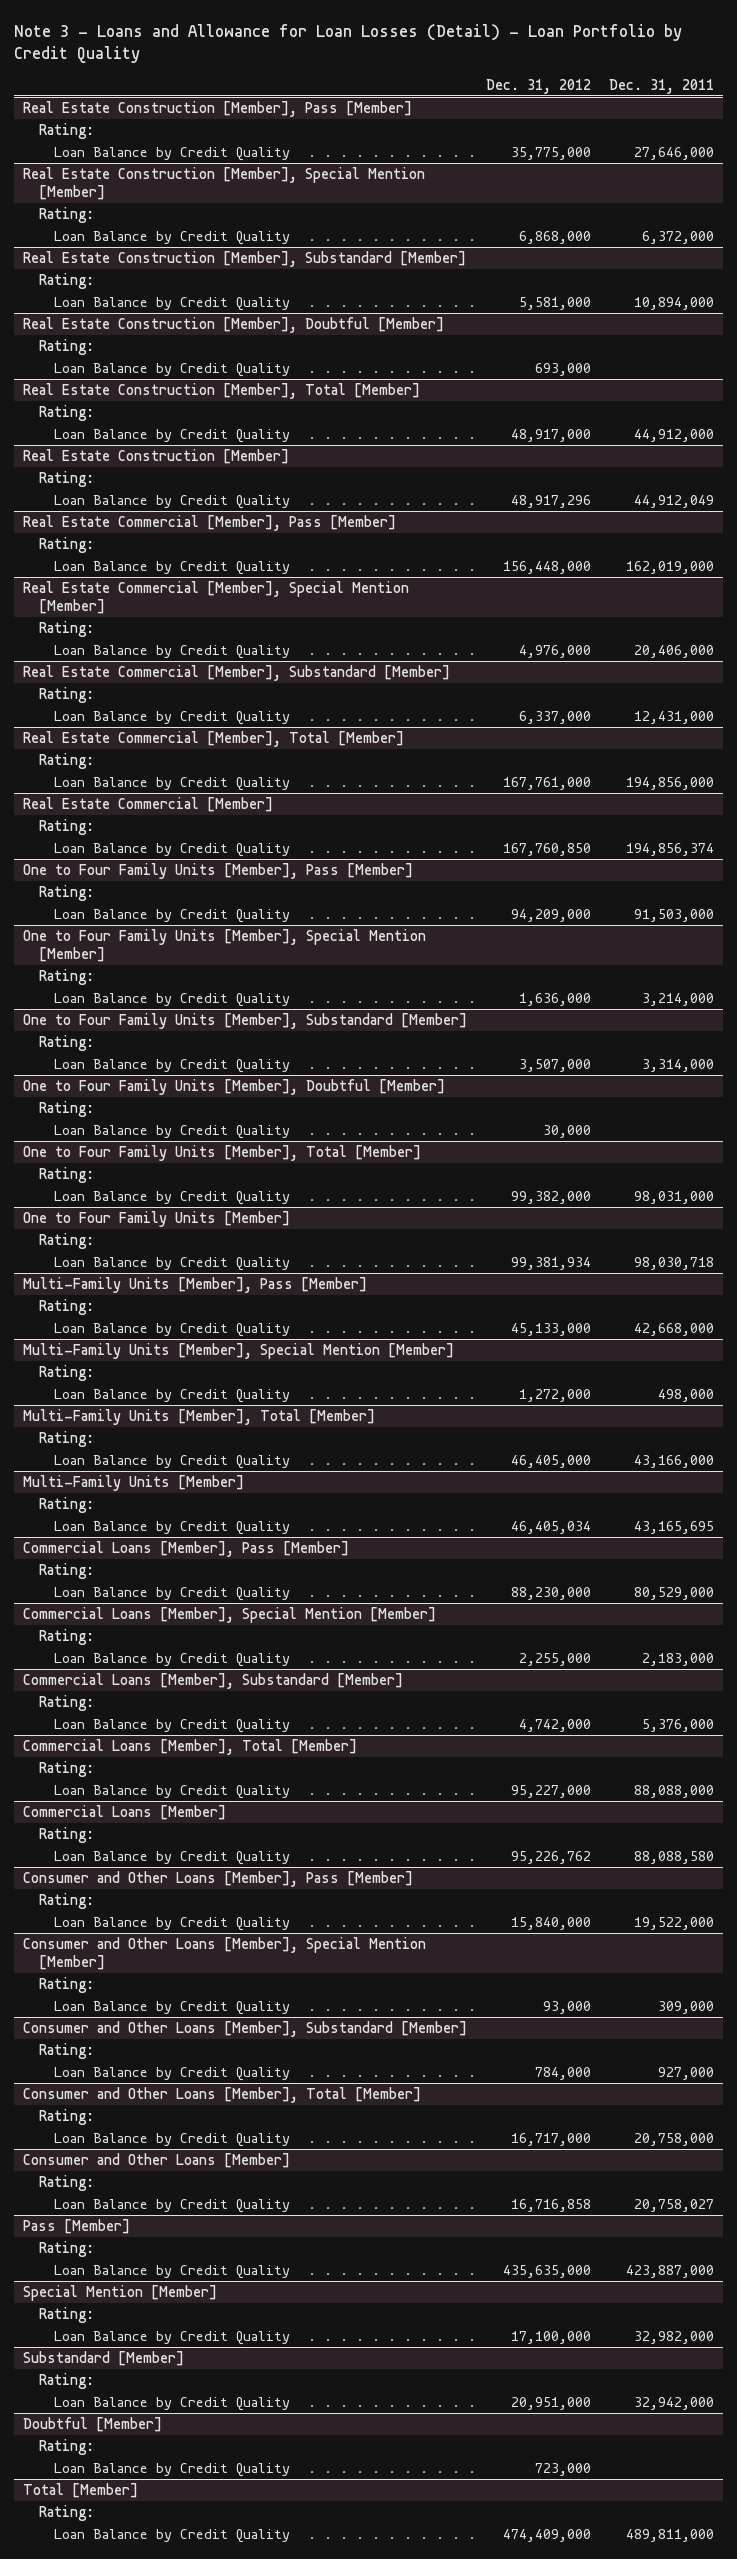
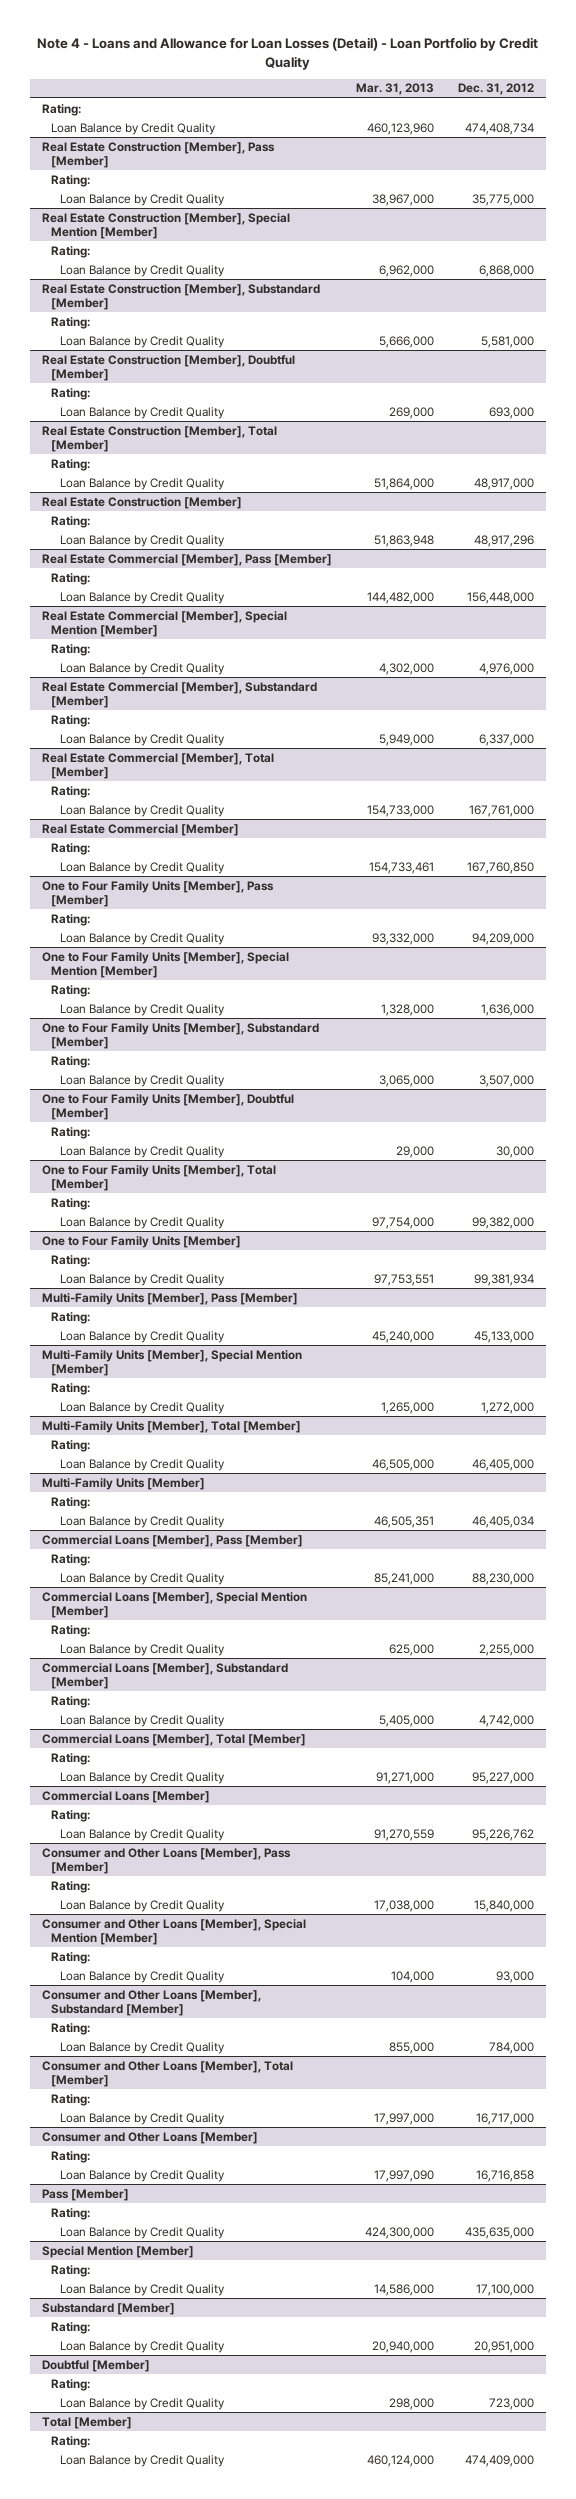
- Note 3 - Loans and Allowance for Loan Losses (Detail) - Loan Portfolio by Credit Quality
+ Note 4 - Loans and Allowance for Loan Losses (Detail) - Loan Portfolio by Credit Quality
- | Dec. 31, 2012 | Dec. 31, 2011
+ | Mar. 31, 2013 | Dec. 31, 2012
+ Rating:
+ Loan Balance by Credit Quality | 460,123,960 | 474,408,734

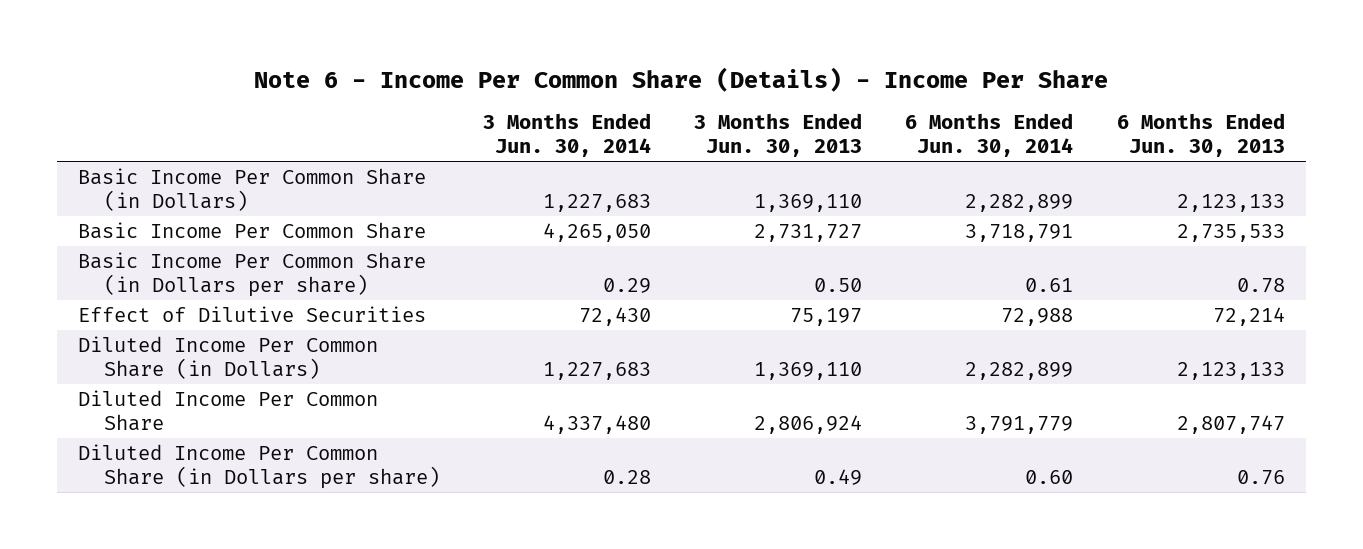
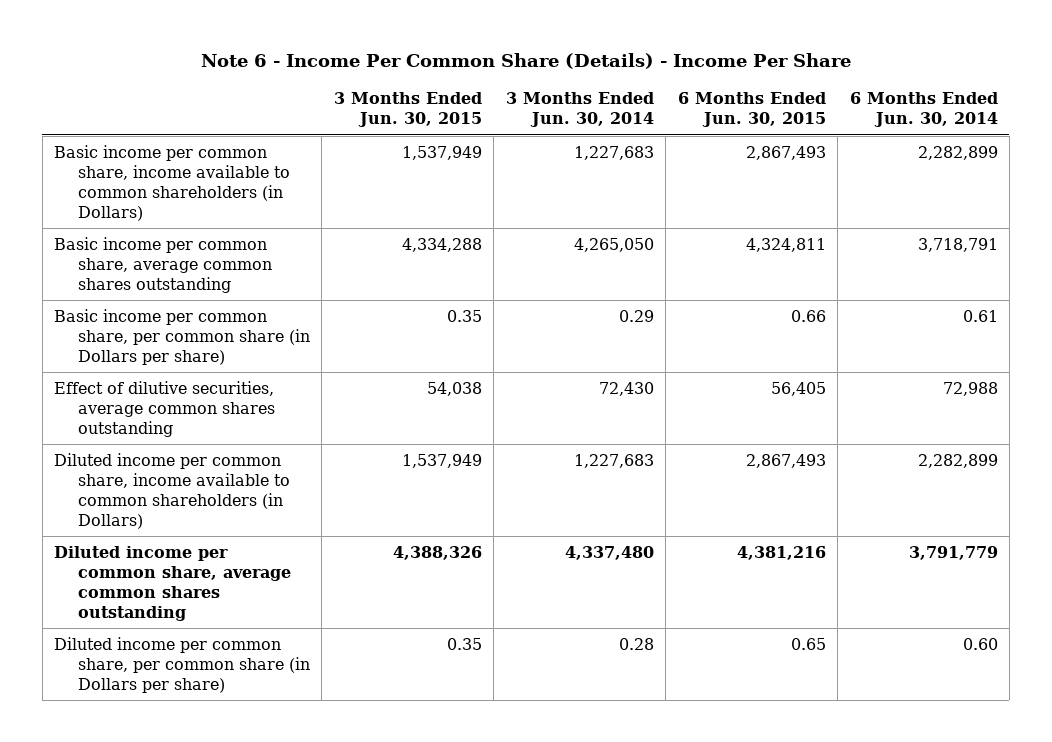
- | 3 Months Ended Jun. 30, 2014 | 3 Months Ended Jun. 30, 2013 | 6 Months Ended Jun. 30, 2014 | 6 Months Ended Jun. 30, 2013
+ | 3 Months Ended Jun. 30, 2015 | 3 Months Ended Jun. 30, 2014 | 6 Months Ended Jun. 30, 2015 | 6 Months Ended Jun. 30, 2014
- Basic Income Per Common Share (in Dollars) | 1,227,683 | 1,369,110 | 2,282,899 | 2,123,133
- Basic Income Per Common Share | 4,265,050 | 2,731,727 | 3,718,791 | 2,735,533
- Basic Income Per Common Share (in Dollars per share) | 0.29 | 0.50 | 0.61 | 0.78
- Effect of Dilutive Securities | 72,430 | 75,197 | 72,988 | 72,214
- Diluted Income Per Common Share (in Dollars) | 1,227,683 | 1,369,110 | 2,282,899 | 2,123,133
- Diluted Income Per Common Share | 4,337,480 | 2,806,924 | 3,791,779 | 2,807,747
- Diluted Income Per Common Share (in Dollars per share) | 0.28 | 0.49 | 0.60 | 0.76
+ Basic income per common share, income available to common shareholders (in Dollars) | 1,537,949 | 1,227,683 | 2,867,493 | 2,282,899
+ Basic income per common share, average common shares outstanding | 4,334,288 | 4,265,050 | 4,324,811 | 3,718,791
+ Basic income per common share, per common share (in Dollars per share) | 0.35 | 0.29 | 0.66 | 0.61
+ Effect of dilutive securities, average common shares outstanding | 54,038 | 72,430 | 56,405 | 72,988
+ Diluted income per common share, income available to common shareholders (in Dollars) | 1,537,949 | 1,227,683 | 2,867,493 | 2,282,899
+ Diluted income per common share, average common shares outstanding | 4,388,326 | 4,337,480 | 4,381,216 | 3,791,779
+ Diluted income per common share, per common share (in Dollars per share) | 0.35 | 0.28 | 0.65 | 0.60

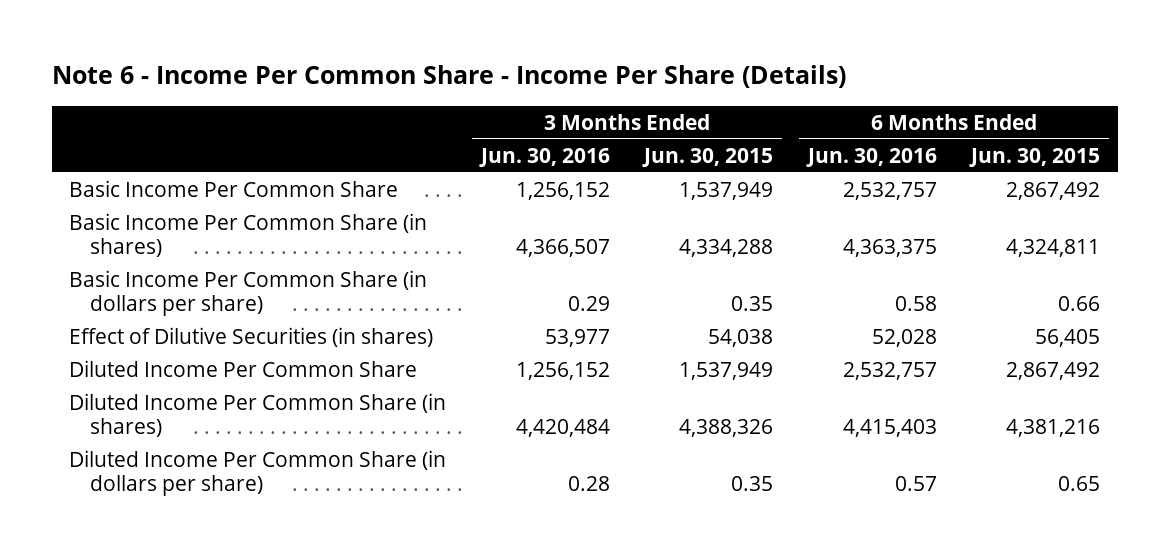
- Note 6 - Income Per Common Share (Details) - Income Per Share
+ Note 6 - Income Per Common Share - Income Per Share (Details)
- | 3 Months Ended Jun. 30, 2015 | 3 Months Ended Jun. 30, 2014 | 6 Months Ended Jun. 30, 2015 | 6 Months Ended Jun. 30, 2014
+ | 3 Months Ended Jun. 30, 2016 | 3 Months Ended Jun. 30, 2015 | 6 Months Ended Jun. 30, 2016 | 6 Months Ended Jun. 30, 2015
- Basic income per common share, income available to common shareholders (in Dollars) | 1,537,949 | 1,227,683 | 2,867,493 | 2,282,899
- Basic income per common share, average common shares outstanding | 4,334,288 | 4,265,050 | 4,324,811 | 3,718,791
- Basic income per common share, per common share (in Dollars per share) | 0.35 | 0.29 | 0.66 | 0.61
- Effect of dilutive securities, average common shares outstanding | 54,038 | 72,430 | 56,405 | 72,988
- Diluted income per common share, income available to common shareholders (in Dollars) | 1,537,949 | 1,227,683 | 2,867,493 | 2,282,899
- Diluted income per common share, average common shares outstanding | 4,388,326 | 4,337,480 | 4,381,216 | 3,791,779
- Diluted income per common share, per common share (in Dollars per share) | 0.35 | 0.28 | 0.65 | 0.60
+ Basic Income Per Common Share | 1,256,152 | 1,537,949 | 2,532,757 | 2,867,492
+ Basic Income Per Common Share (in shares) | 4,366,507 | 4,334,288 | 4,363,375 | 4,324,811
+ Basic Income Per Common Share (in dollars per share) | 0.29 | 0.35 | 0.58 | 0.66
+ Effect of Dilutive Securities (in shares) | 53,977 | 54,038 | 52,028 | 56,405
+ Diluted Income Per Common Share | 1,256,152 | 1,537,949 | 2,532,757 | 2,867,492
+ Diluted Income Per Common Share (in shares) | 4,420,484 | 4,388,326 | 4,415,403 | 4,381,216
+ Diluted Income Per Common Share (in dollars per share) | 0.28 | 0.35 | 0.57 | 0.65

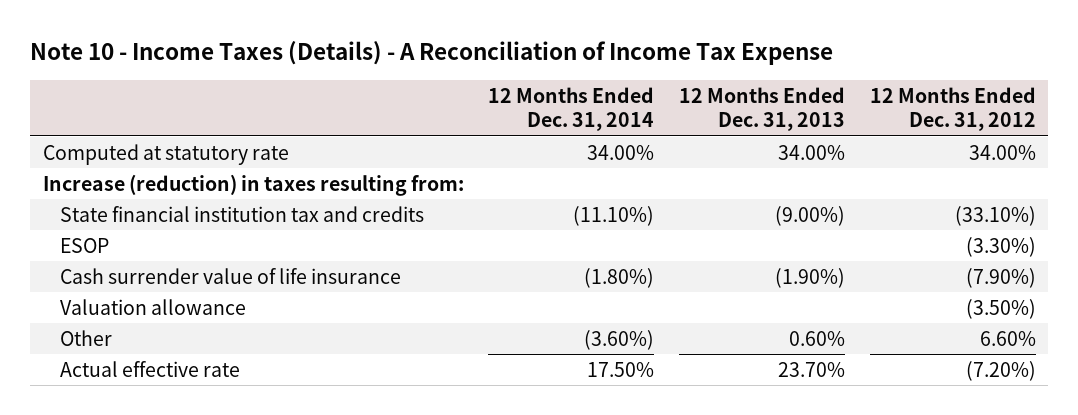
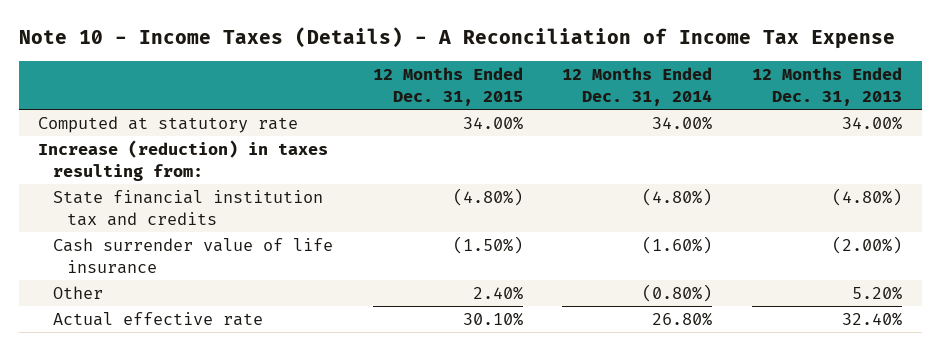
- | 12 Months Ended Dec. 31, 2014 | 12 Months Ended Dec. 31, 2013 | 12 Months Ended Dec. 31, 2012
+ | 12 Months Ended Dec. 31, 2015 | 12 Months Ended Dec. 31, 2014 | 12 Months Ended Dec. 31, 2013
- State financial institution tax and credits | (11.10%) | (9.00%) | (33.10%)
- ESOP | | | (3.30%)
- Cash surrender value of life insurance | (1.80%) | (1.90%) | (7.90%)
- Valuation allowance | | | (3.50%)
- Other | (3.60%) | 0.60% | 6.60%
- Actual effective rate | 17.50% | 23.70% | (7.20%)
+ State financial institution tax and credits | (4.80%) | (4.80%) | (4.80%)
+ Cash surrender value of life insurance | (1.50%) | (1.60%) | (2.00%)
+ Other | 2.40% | (0.80%) | 5.20%
+ Actual effective rate | 30.10% | 26.80% | 32.40%

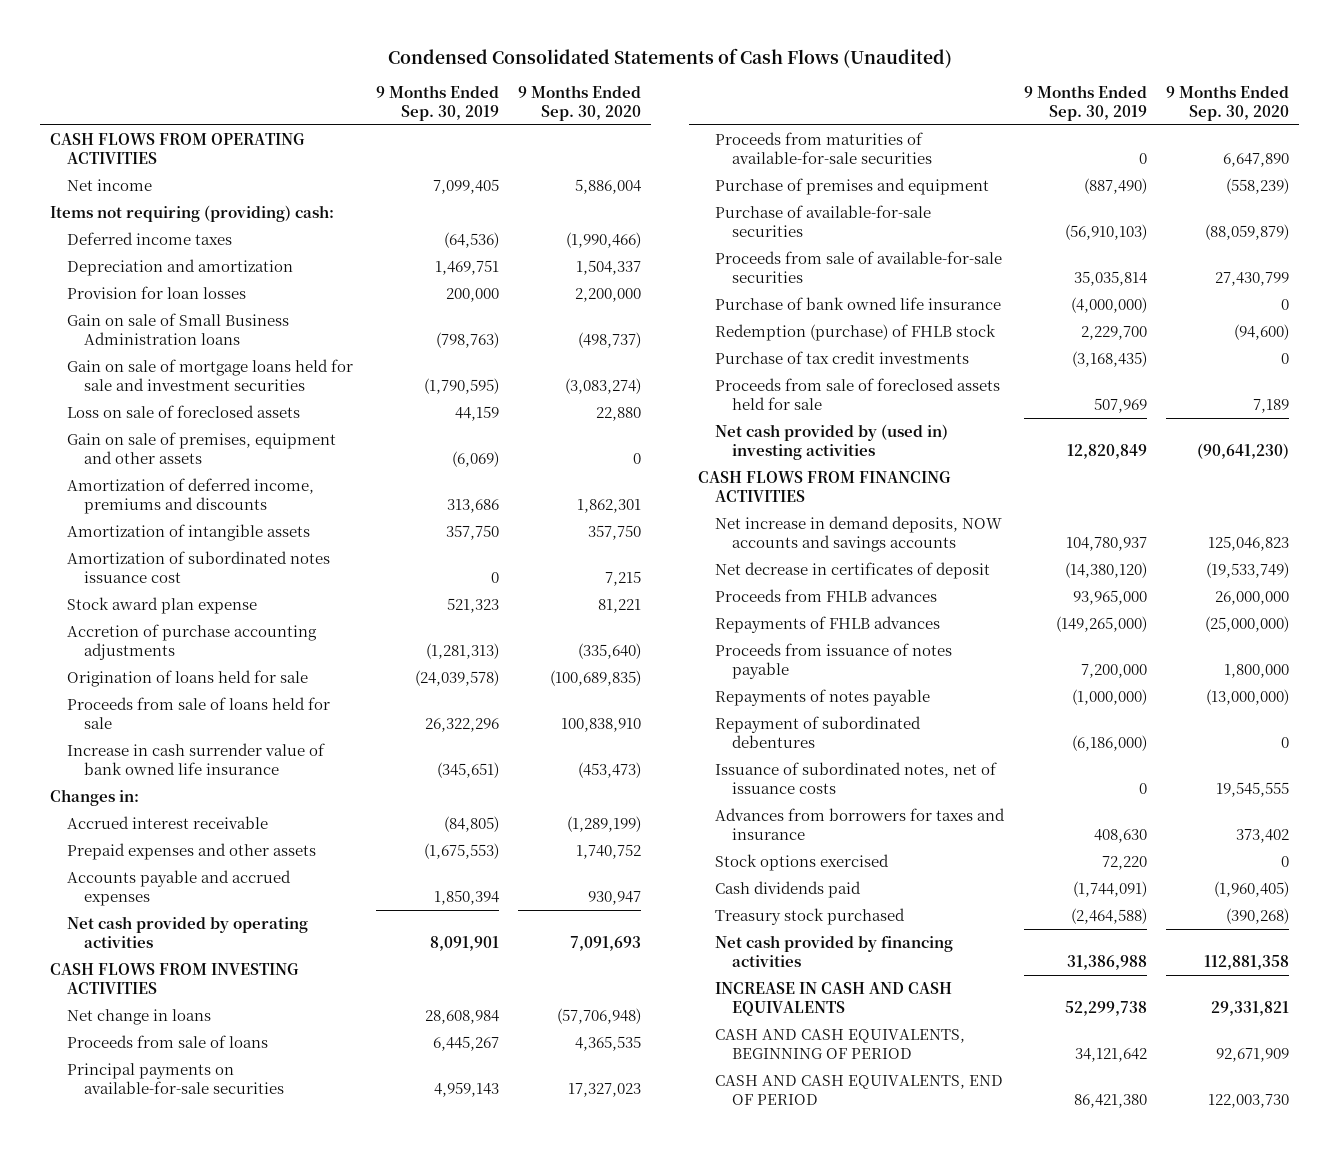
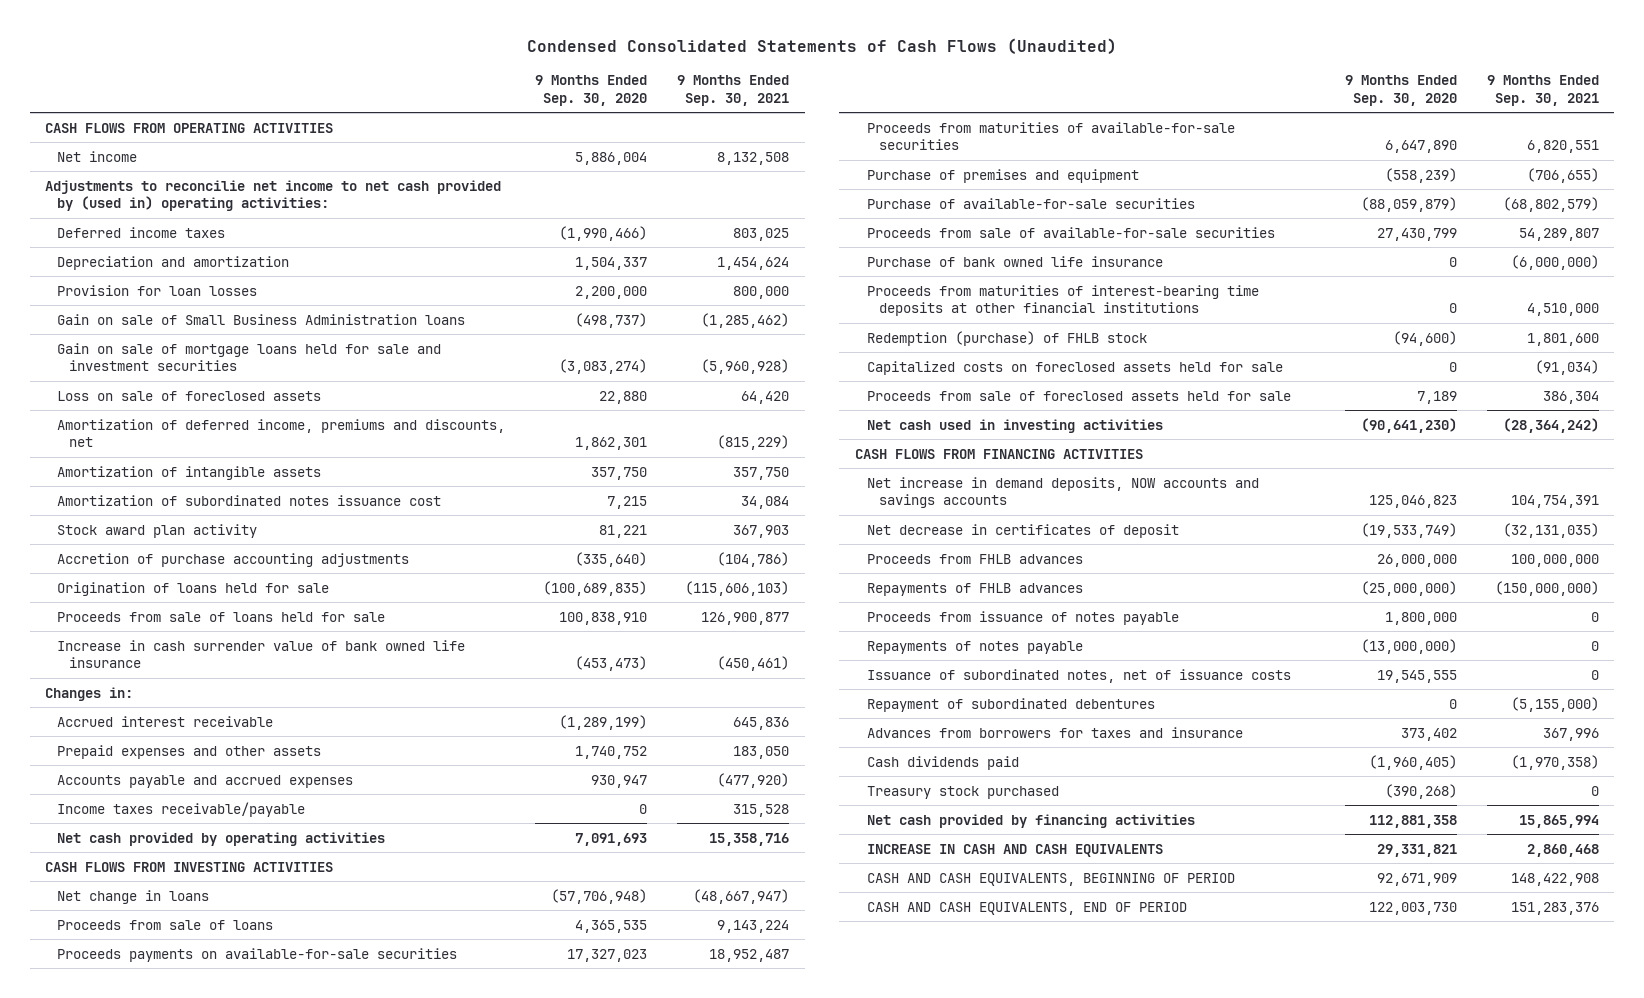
- | 9 Months Ended Sep. 30, 2019 | 9 Months Ended Sep. 30, 2020
+ | 9 Months Ended Sep. 30, 2020 | 9 Months Ended Sep. 30, 2021
- Items not requiring (providing) cash:
+ Adjustments to reconcilie net income to net cash provided by (used in) operating activities:
- Gain on sale of premises, equipment and other assets | (6,069) | 0
- Amortization of deferred income, premiums and discounts | 313,686 | 1,862,301
+ Amortization of deferred income, premiums and discounts, net | 1,862,301 | (815,229)
- Stock award plan expense | 521,323 | 81,221
+ Stock award plan activity | 81,221 | 367,903
+ Income taxes receivable/payable | 0 | 315,528
- Principal payments on available-for-sale securities | 4,959,143 | 17,327,023
+ Proceeds payments on available-for-sale securities | 17,327,023 | 18,952,487
+ Proceeds from maturities of interest-bearing time deposits at other financial institutions | 0 | 4,510,000
- Purchase of tax credit investments | (3,168,435) | 0
+ Capitalized costs on foreclosed assets held for sale | 0 | (91,034)
- Net cash provided by (used in) investing activities | 12,820,849 | (90,641,230)
+ Net cash used in investing activities | (90,641,230) | (28,364,242)
moved down: Repayment of subordinated debentures | 0 | (5,155,000)
- Stock options exercised | 72,220 | 0

